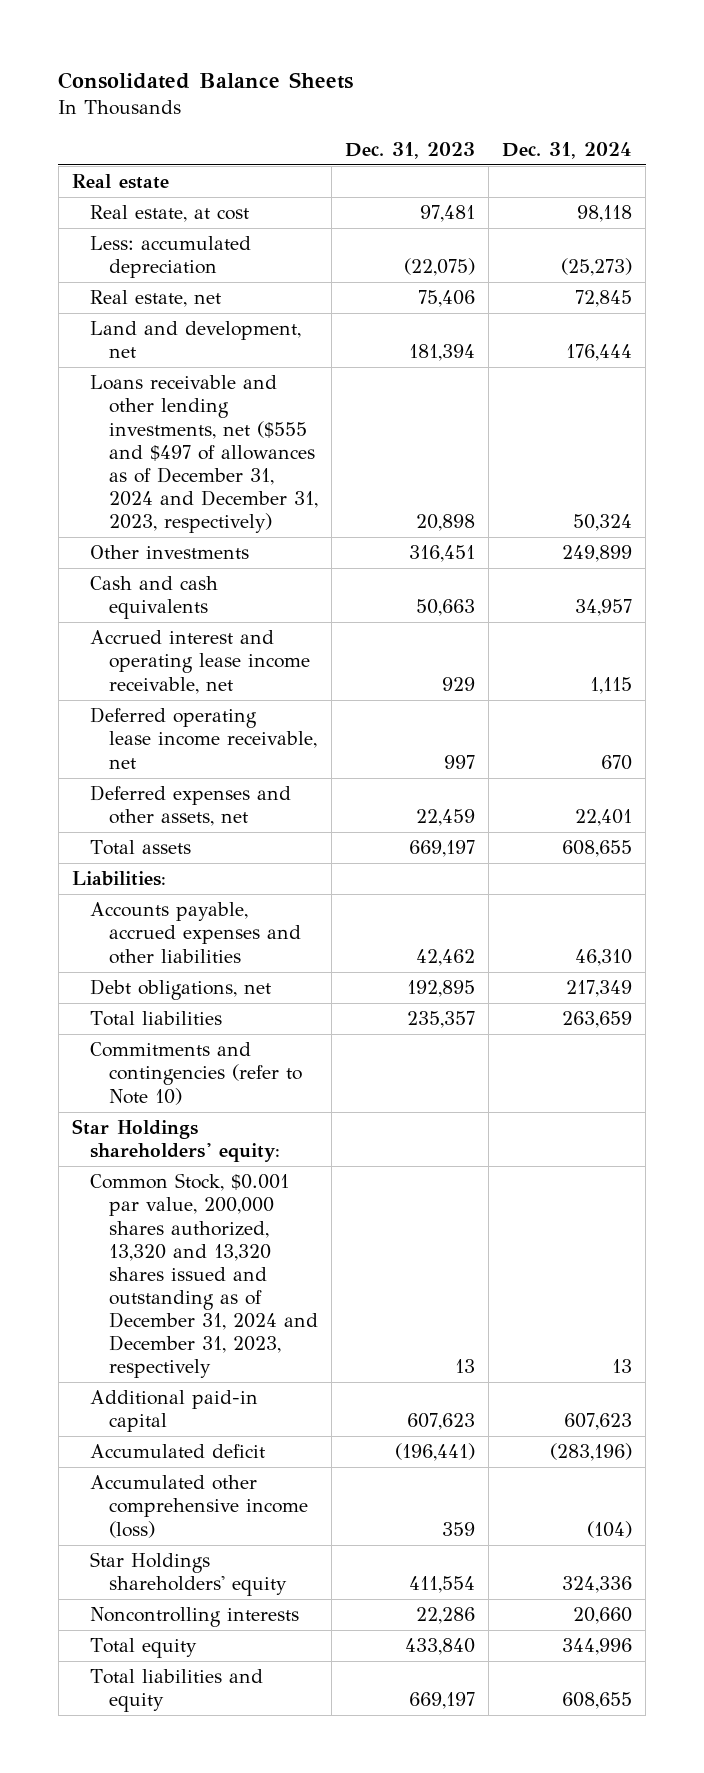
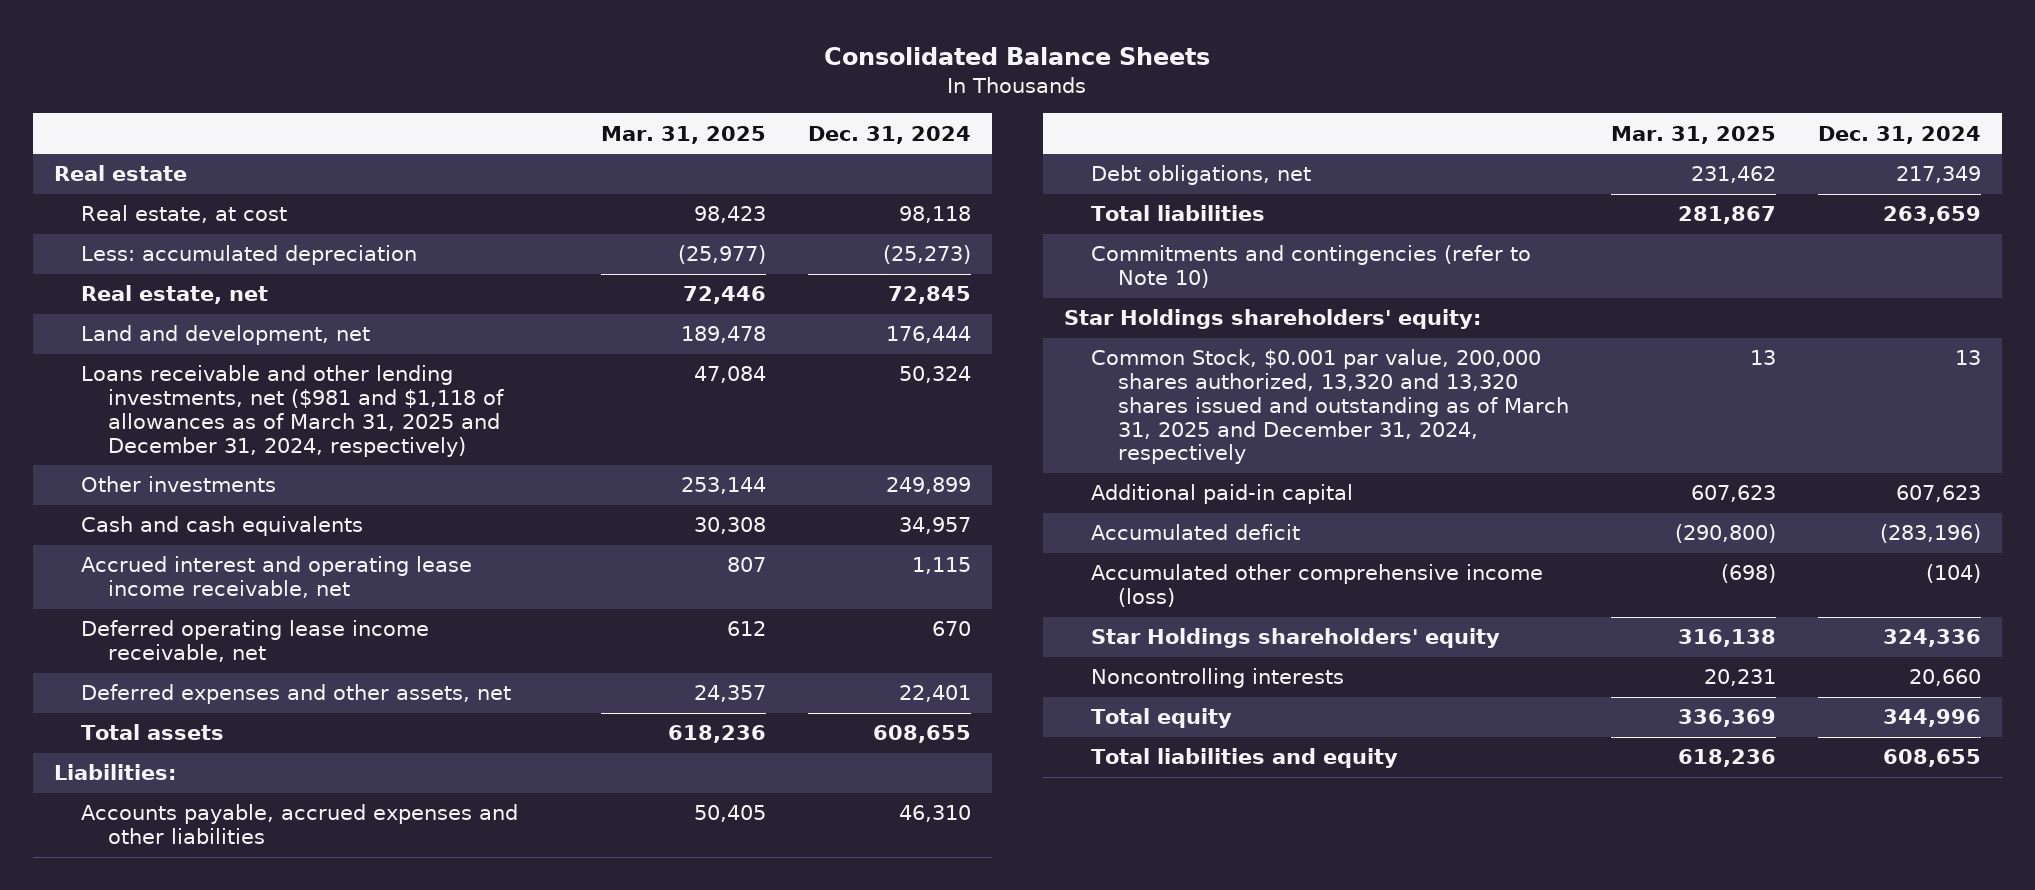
- | Dec. 31, 2023 | Dec. 31, 2024
+ | Mar. 31, 2025 | Dec. 31, 2024
- Loans receivable and other lending investments, net ($555 and $497 of allowances as of December 31, 2024 and December 31, 2023, respectively) | 20,898 | 50,324
+ Loans receivable and other lending investments, net ($981 and $1,118 of allowances as of March 31, 2025 and December 31, 2024, respectively) | 47,084 | 50,324
- Common Stock, $0.001 par value, 200,000 shares authorized, 13,320 and 13,320 shares issued and outstanding as of December 31, 2024 and December 31, 2023, respectively | 13 | 13
+ Common Stock, $0.001 par value, 200,000 shares authorized, 13,320 and 13,320 shares issued and outstanding as of March 31, 2025 and December 31, 2024, respectively | 13 | 13

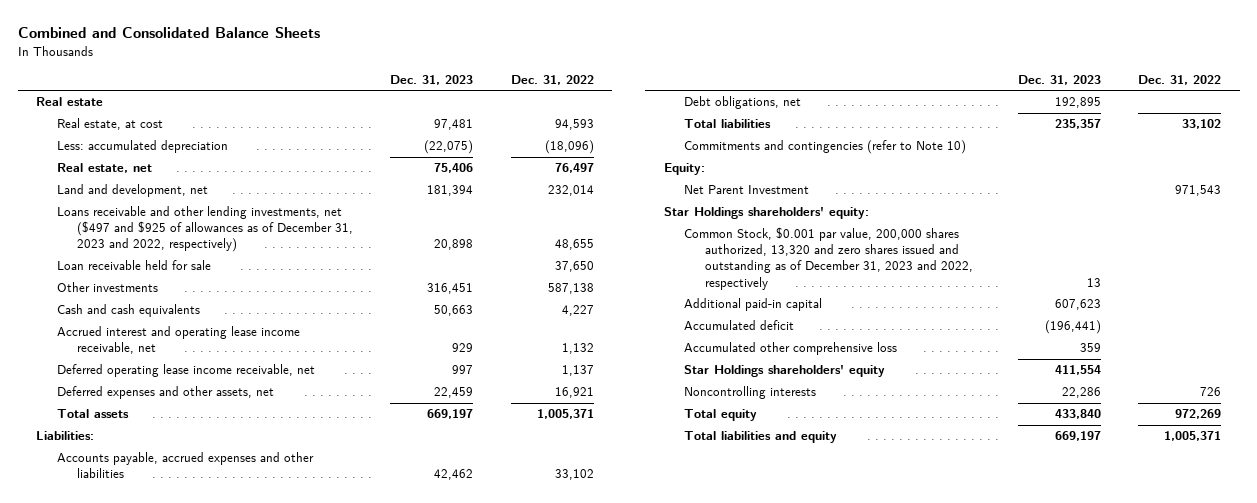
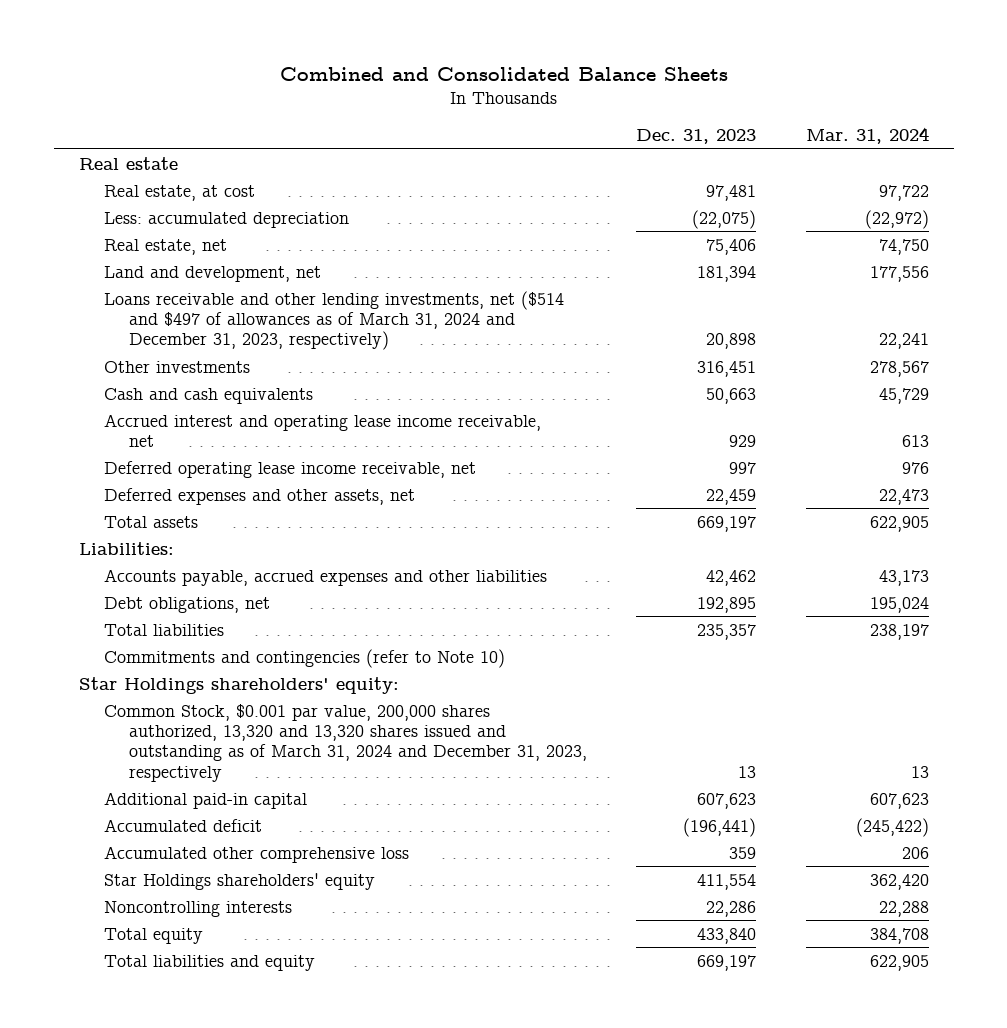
- | Dec. 31, 2023 | Dec. 31, 2022
+ | Dec. 31, 2023 | Mar. 31, 2024
- Loans receivable and other lending investments, net ($497 and $925 of allowances as of December 31, 2023 and 2022, respectively) | 20,898 | 48,655
- Loan receivable held for sale | | 37,650
+ Loans receivable and other lending investments, net ($514 and $497 of allowances as of March 31, 2024 and December 31, 2023, respectively) | 20,898 | 22,241
- Equity:
- Net Parent Investment | | 971,543
- Common Stock, $0.001 par value, 200,000 shares authorized, 13,320 and zero shares issued and outstanding as of December 31, 2023 and 2022, respectively | 13 |
+ Common Stock, $0.001 par value, 200,000 shares authorized, 13,320 and 13,320 shares issued and outstanding as of March 31, 2024 and December 31, 2023, respectively | 13 | 13

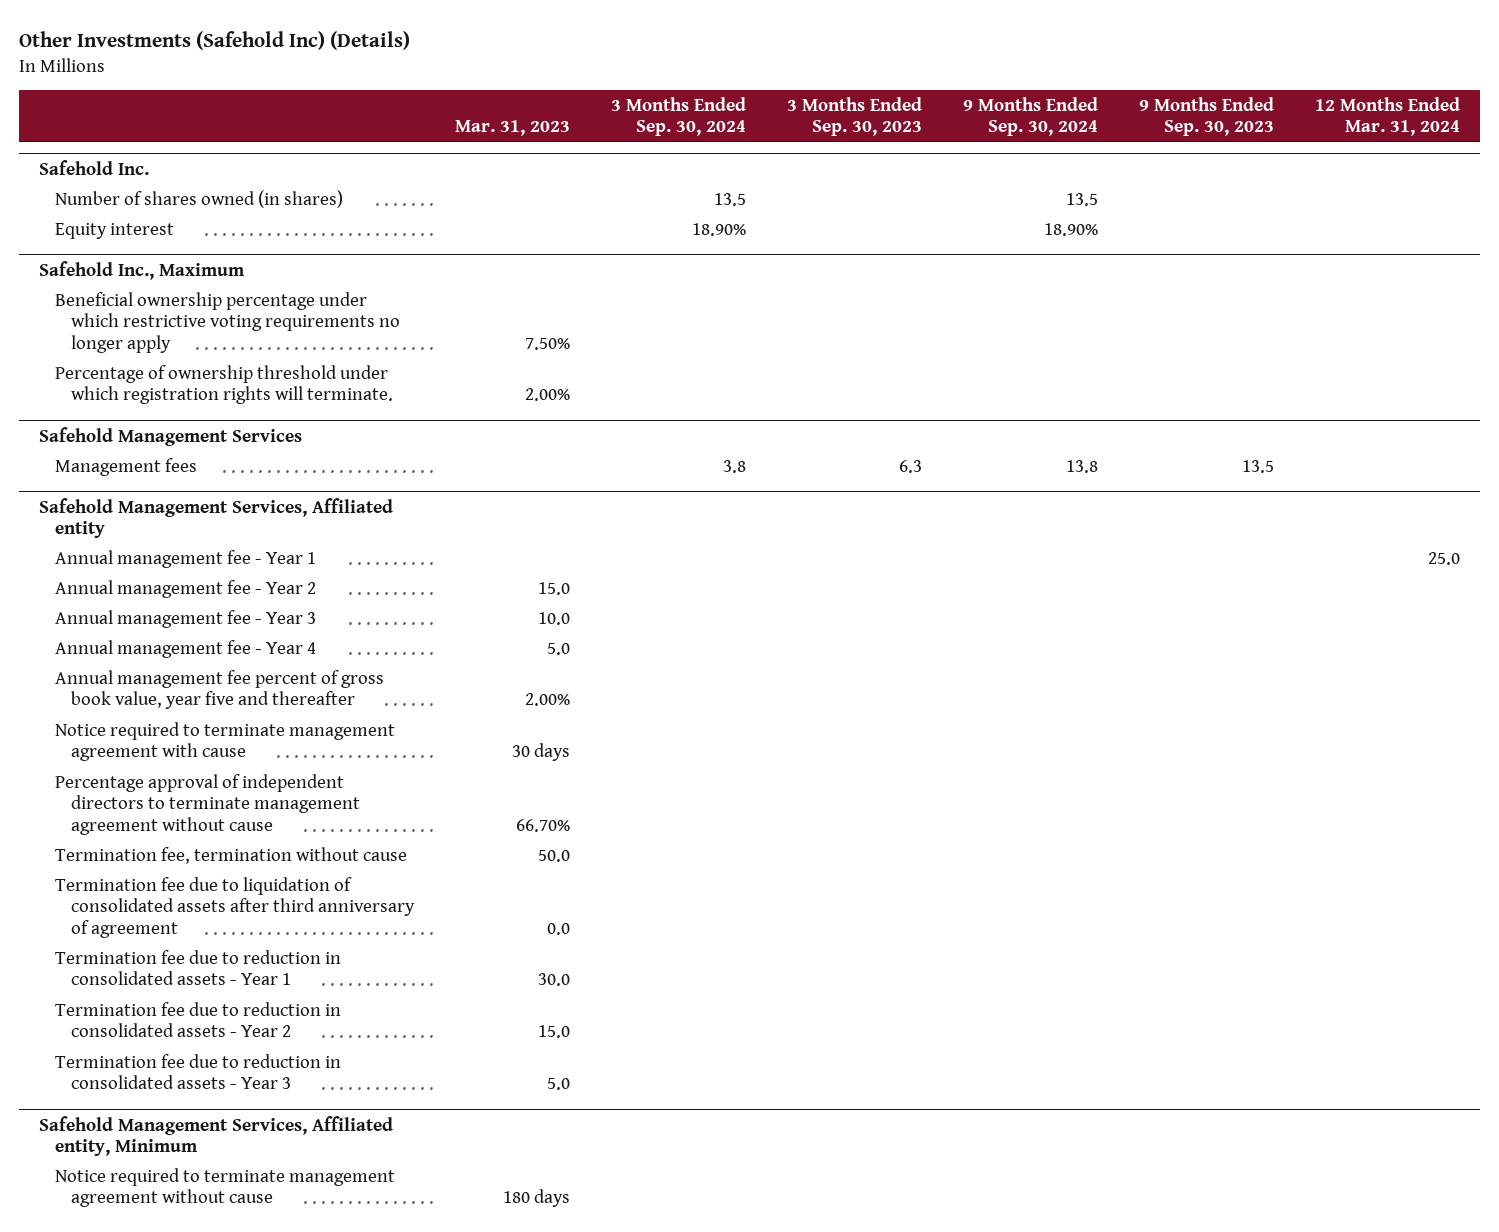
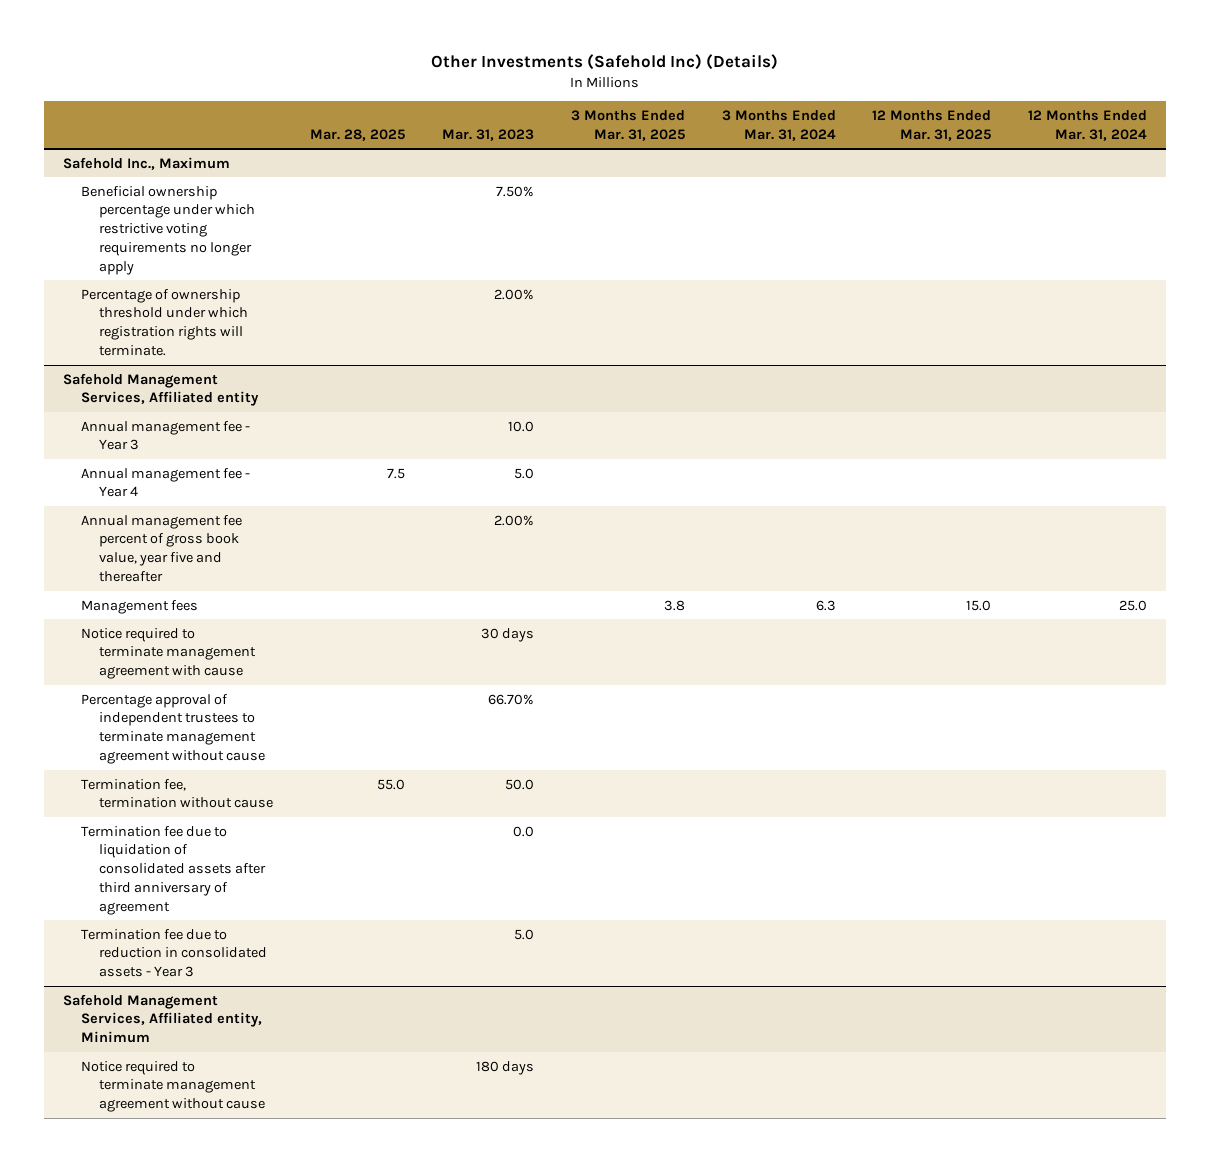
- | Mar. 31, 2023 | 3 Months Ended Sep. 30, 2024 | 3 Months Ended Sep. 30, 2023 | 9 Months Ended Sep. 30, 2024 | 9 Months Ended Sep. 30, 2023 | 12 Months Ended Mar. 31, 2024
+ | Mar. 28, 2025 | Mar. 31, 2023 | 3 Months Ended Mar. 31, 2025 | 3 Months Ended Mar. 31, 2024 | 12 Months Ended Mar. 31, 2025 | 12 Months Ended Mar. 31, 2024
- Safehold Inc.
- Number of shares owned (in shares) | | 13.5 | | 13.5 | |
- Equity interest | | 18.90% | | 18.90% | |
- Safehold Management Services
- Management fees | | 3.8 | 6.3 | 13.8 | 13.5 |
@ Safehold Management Services, Affiliated entity
- Annual management fee - Year 1 | | | | | | 25.0
- Annual management fee - Year 2 | 15.0 | | | | |
+ Management fees | | | 3.8 | 6.3 | 15.0 | 25.0
- Percentage approval of independent directors to terminate management agreement without cause | 66.70% | | | | |
+ Percentage approval of independent trustees to terminate management agreement without cause | | 66.70% | | | |
- Termination fee due to reduction in consolidated assets - Year 1 | 30.0 | | | | |
- Termination fee due to reduction in consolidated assets - Year 2 | 15.0 | | | | |

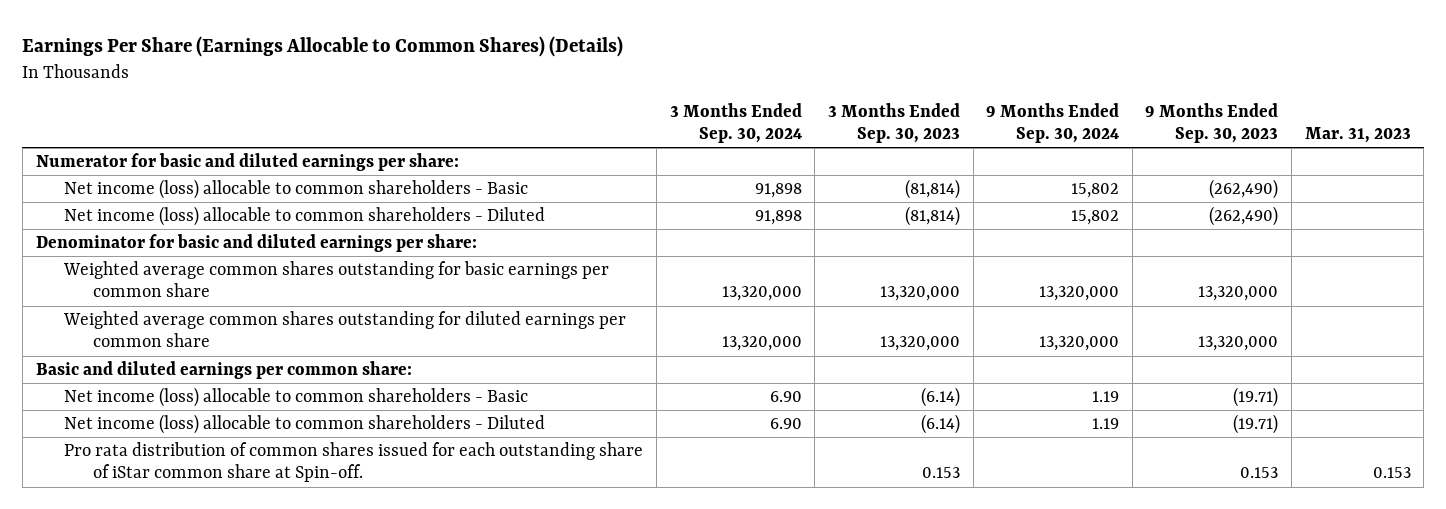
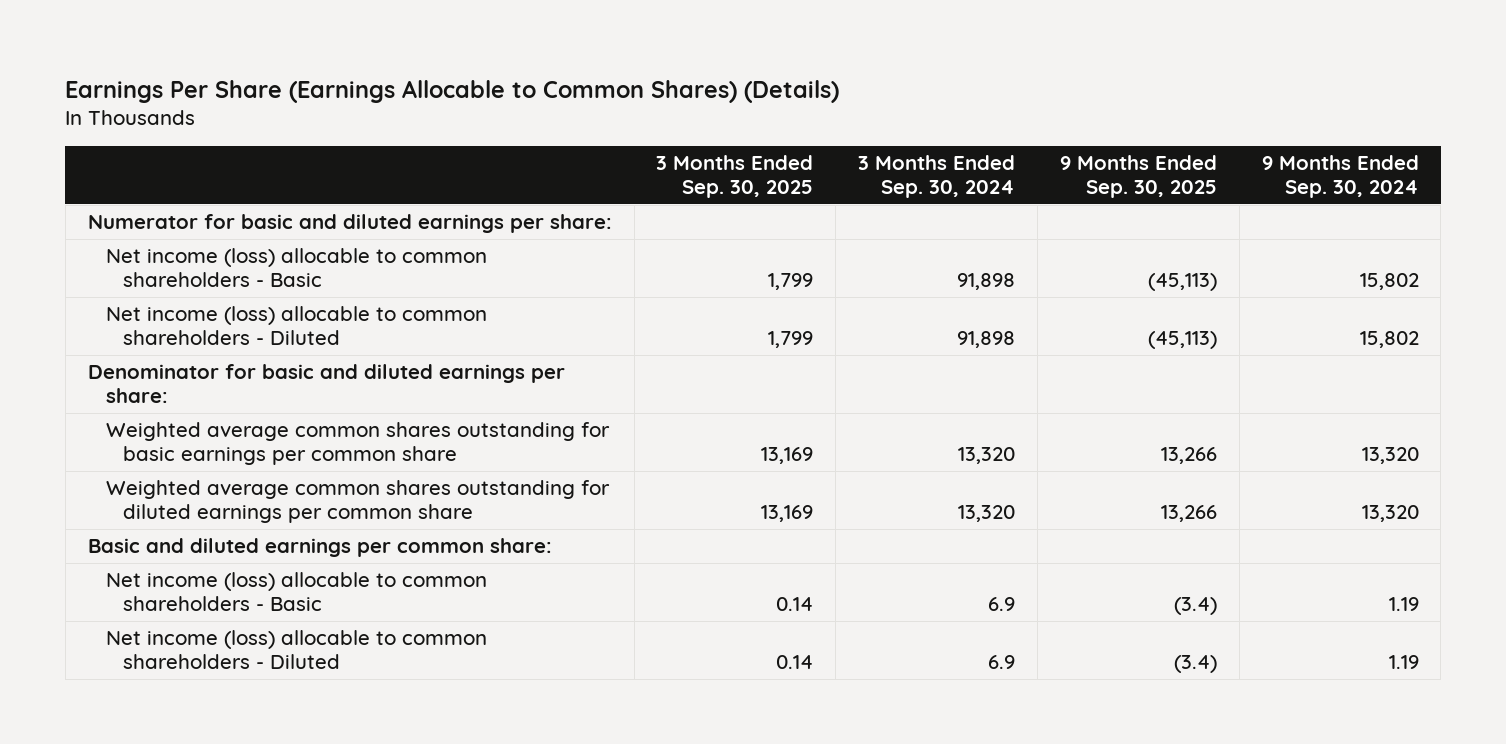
- | 3 Months Ended Sep. 30, 2024 | 3 Months Ended Sep. 30, 2023 | 9 Months Ended Sep. 30, 2024 | 9 Months Ended Sep. 30, 2023 | Mar. 31, 2023
+ | 3 Months Ended Sep. 30, 2025 | 3 Months Ended Sep. 30, 2024 | 9 Months Ended Sep. 30, 2025 | 9 Months Ended Sep. 30, 2024
- Weighted average common shares outstanding for basic earnings per common share | 13,320,000 | 13,320,000 | 13,320,000 | 13,320,000 |
- Weighted average common shares outstanding for diluted earnings per common share | 13,320,000 | 13,320,000 | 13,320,000 | 13,320,000 |
+ Weighted average common shares outstanding for basic earnings per common share | 13,169 | 13,320 | 13,266 | 13,320
+ Weighted average common shares outstanding for diluted earnings per common share | 13,169 | 13,320 | 13,266 | 13,320
- Net income (loss) allocable to common shareholders - Basic | 6.90 | (6.14) | 1.19 | (19.71) |
- Net income (loss) allocable to common shareholders - Diluted | 6.90 | (6.14) | 1.19 | (19.71) |
- Pro rata distribution of common shares issued for each outstanding share of iStar common share at Spin-off. | | 0.153 | | 0.153 | 0.153
+ Net income (loss) allocable to common shareholders - Basic | 0.14 | 6.9 | (3.4) | 1.19
+ Net income (loss) allocable to common shareholders - Diluted | 0.14 | 6.9 | (3.4) | 1.19

